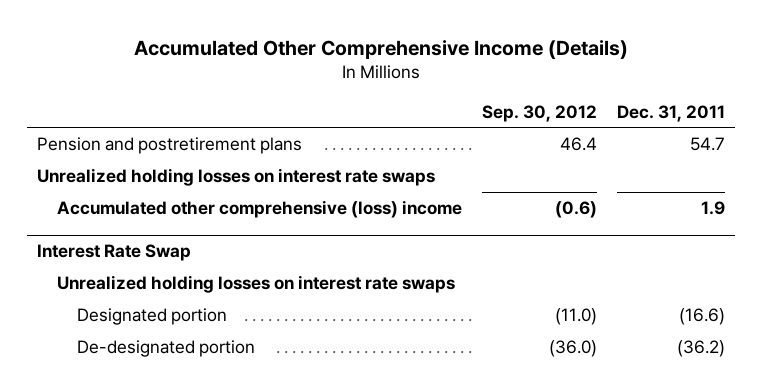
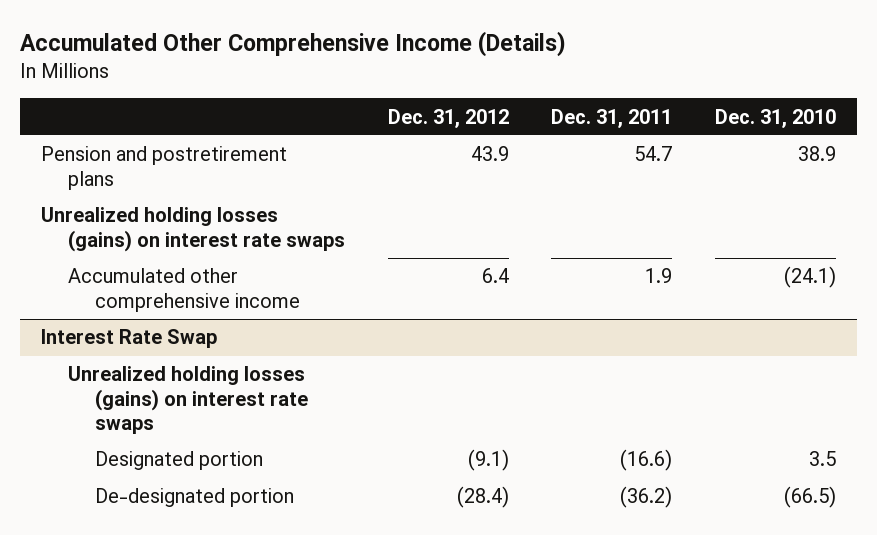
- | Sep. 30, 2012 | Dec. 31, 2011
+ | Dec. 31, 2012 | Dec. 31, 2011 | Dec. 31, 2010
- Unrealized holding losses on interest rate swaps
- Accumulated other comprehensive (loss) income | (0.6) | 1.9
+ Unrealized holding losses (gains) on interest rate swaps
+ Accumulated other comprehensive income | 6.4 | 1.9 | (24.1)
@ Interest Rate Swap
- Unrealized holding losses on interest rate swaps
+ Unrealized holding losses (gains) on interest rate swaps

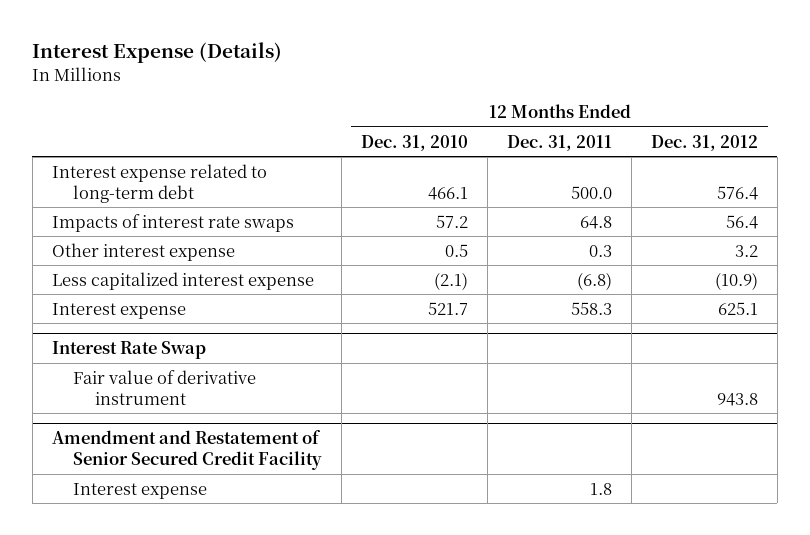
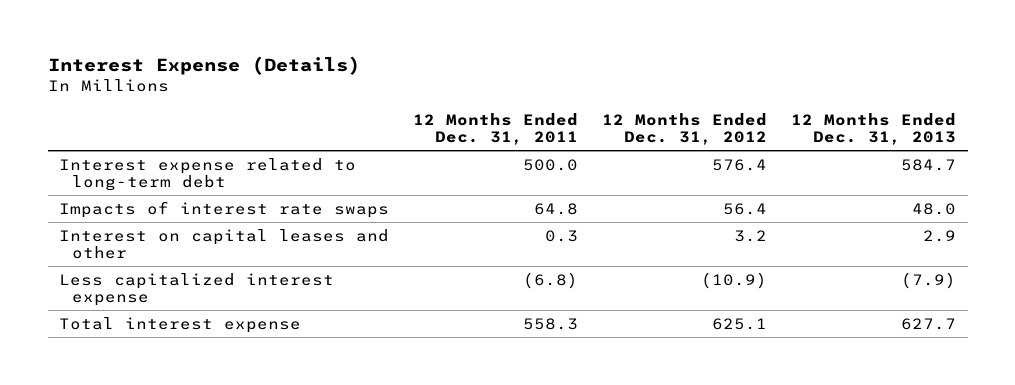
- | 12 Months Ended Dec. 31, 2010 | 12 Months Ended Dec. 31, 2011 | 12 Months Ended Dec. 31, 2012
+ | 12 Months Ended Dec. 31, 2011 | 12 Months Ended Dec. 31, 2012 | 12 Months Ended Dec. 31, 2013
- Other interest expense | 0.5 | 0.3 | 3.2
+ Interest on capital leases and other | 0.3 | 3.2 | 2.9
- Interest expense | 521.7 | 558.3 | 625.1
- Interest Rate Swap
- Fair value of derivative instrument | | | 943.8
- Amendment and Restatement of Senior Secured Credit Facility
- Interest expense | | 1.8 |
+ Total interest expense | 558.3 | 625.1 | 627.7

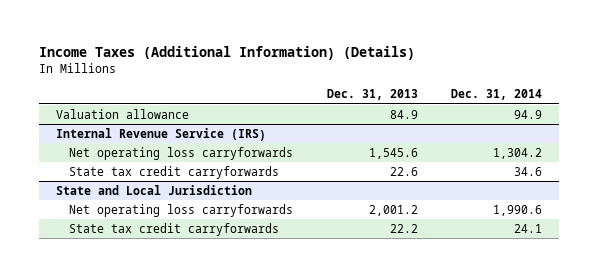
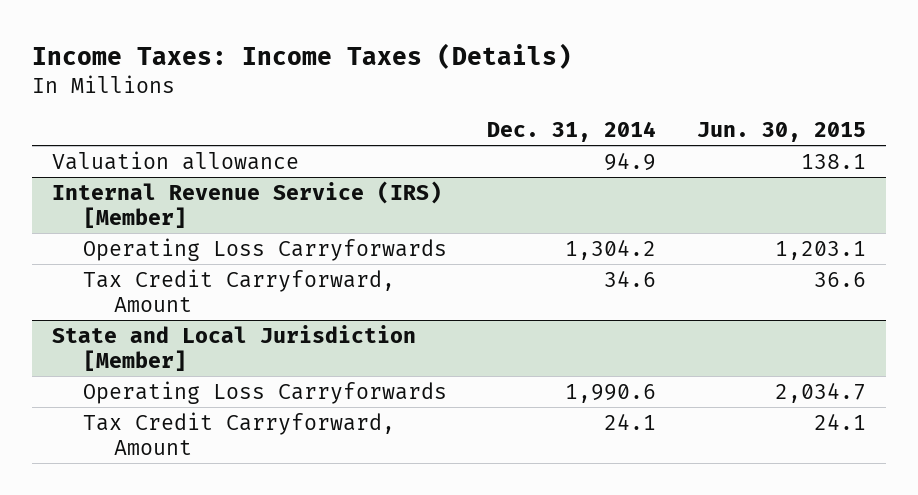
- Income Taxes (Additional Information) (Details)
+ Income Taxes: Income Taxes (Details)
- | Dec. 31, 2013 | Dec. 31, 2014
+ | Dec. 31, 2014 | Jun. 30, 2015
- Internal Revenue Service (IRS)
- Net operating loss carryforwards | 1,545.6 | 1,304.2
- State tax credit carryforwards | 22.6 | 34.6
- State and Local Jurisdiction
- Net operating loss carryforwards | 2,001.2 | 1,990.6
- State tax credit carryforwards | 22.2 | 24.1
+ Internal Revenue Service (IRS) [Member]
+ Operating Loss Carryforwards | 1,304.2 | 1,203.1
+ Tax Credit Carryforward, Amount | 34.6 | 36.6
+ State and Local Jurisdiction [Member]
+ Operating Loss Carryforwards | 1,990.6 | 2,034.7
+ Tax Credit Carryforward, Amount | 24.1 | 24.1

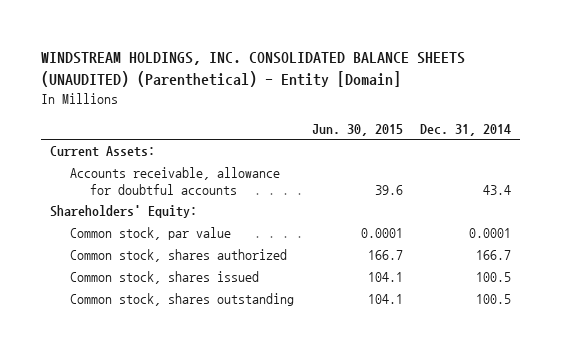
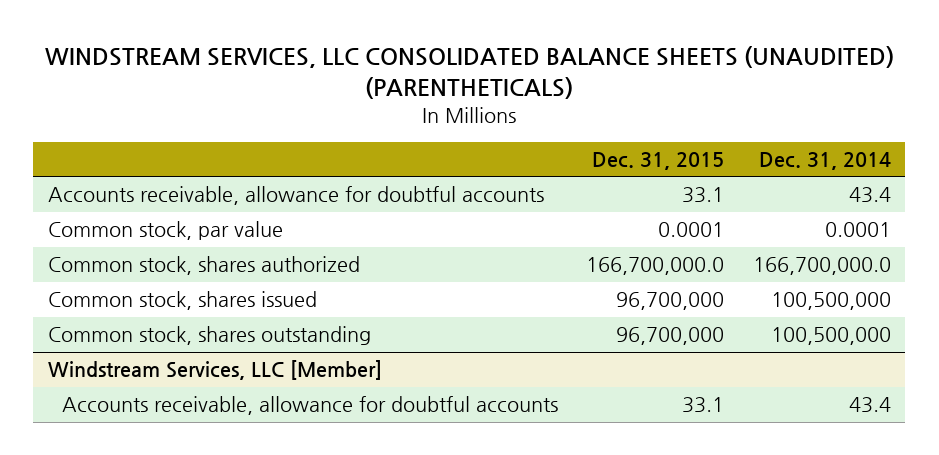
- WINDSTREAM HOLDINGS, INC. CONSOLIDATED BALANCE SHEETS (UNAUDITED) (Parenthetical) - Entity [Domain]
+ WINDSTREAM SERVICES, LLC CONSOLIDATED BALANCE SHEETS (UNAUDITED) (PARENTHETICALS)
- | Jun. 30, 2015 | Dec. 31, 2014
+ | Dec. 31, 2015 | Dec. 31, 2014
- Current Assets:
- Shareholders' Equity:
- Common stock, shares authorized | 166.7 | 166.7
- Common stock, shares issued | 104.1 | 100.5
- Common stock, shares outstanding | 104.1 | 100.5
+ Common stock, shares authorized | 166,700,000.0 | 166,700,000.0
+ Common stock, shares issued | 96,700,000 | 100,500,000
+ Common stock, shares outstanding | 96,700,000 | 100,500,000
+ Windstream Services, LLC [Member]
+ Accounts receivable, allowance for doubtful accounts | 33.1 | 43.4

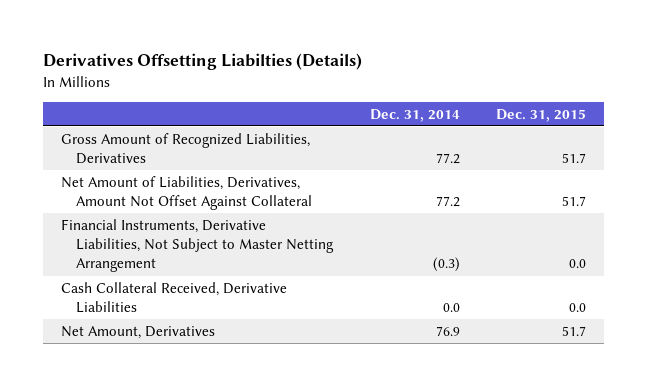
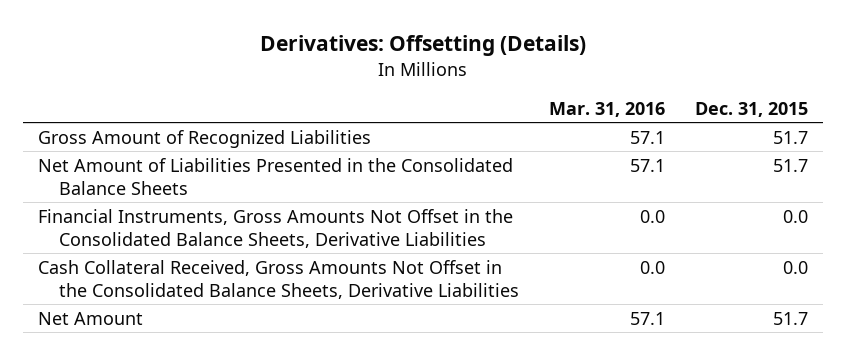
- Derivatives Offsetting Liabilties (Details)
+ Derivatives: Offsetting (Details)
- | Dec. 31, 2014 | Dec. 31, 2015
+ | Mar. 31, 2016 | Dec. 31, 2015
- Gross Amount of Recognized Liabilities, Derivatives | 77.2 | 51.7
- Net Amount of Liabilities, Derivatives, Amount Not Offset Against Collateral | 77.2 | 51.7
- Financial Instruments, Derivative Liabilities, Not Subject to Master Netting Arrangement | (0.3) | 0.0
- Cash Collateral Received, Derivative Liabilities | 0.0 | 0.0
- Net Amount, Derivatives | 76.9 | 51.7
+ Gross Amount of Recognized Liabilities | 57.1 | 51.7
+ Net Amount of Liabilities Presented in the Consolidated Balance Sheets | 57.1 | 51.7
+ Financial Instruments, Gross Amounts Not Offset in the Consolidated Balance Sheets, Derivative Liabilities | 0.0 | 0.0
+ Cash Collateral Received, Gross Amounts Not Offset in the Consolidated Balance Sheets, Derivative Liabilities | 0.0 | 0.0
+ Net Amount | 57.1 | 51.7

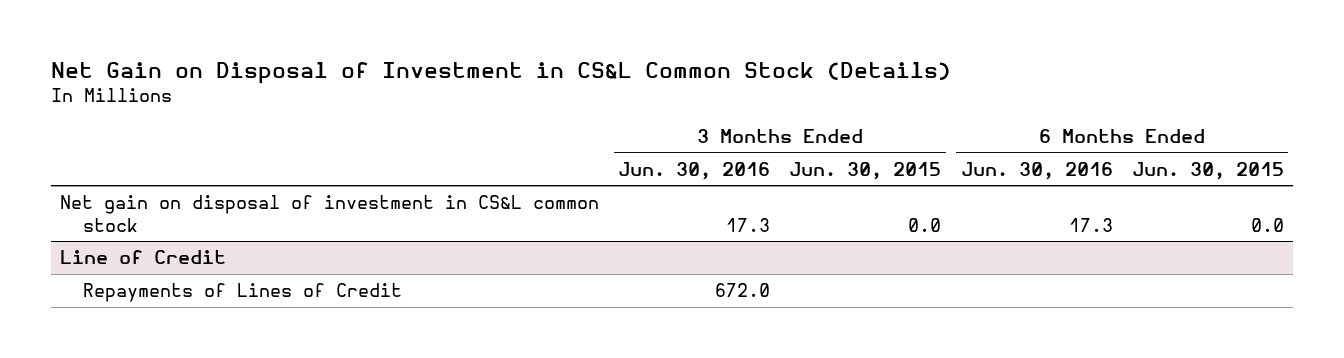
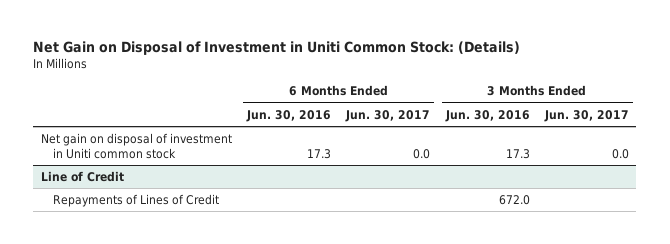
- Net Gain on Disposal of Investment in CS&L Common Stock (Details)
+ Net Gain on Disposal of Investment in Uniti Common Stock: (Details)
- | 3 Months Ended Jun. 30, 2016 | 3 Months Ended Jun. 30, 2015 | 6 Months Ended Jun. 30, 2016 | 6 Months Ended Jun. 30, 2015
+ | 6 Months Ended Jun. 30, 2016 | 6 Months Ended Jun. 30, 2017 | 3 Months Ended Jun. 30, 2016 | 3 Months Ended Jun. 30, 2017
- Net gain on disposal of investment in CS&L common stock | 17.3 | 0.0 | 17.3 | 0.0
+ Net gain on disposal of investment in Uniti common stock | 17.3 | 0.0 | 17.3 | 0.0

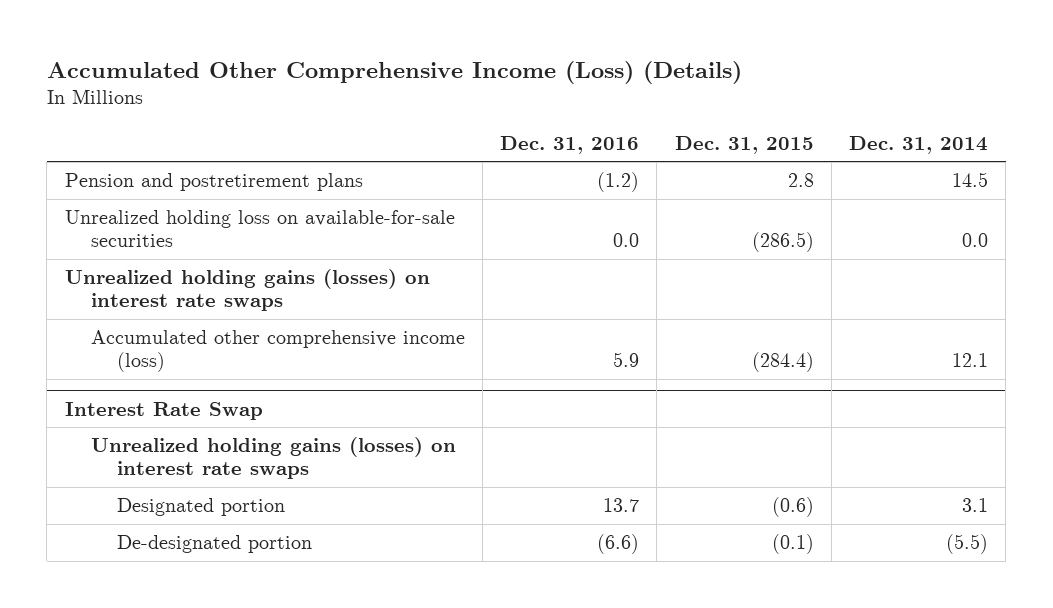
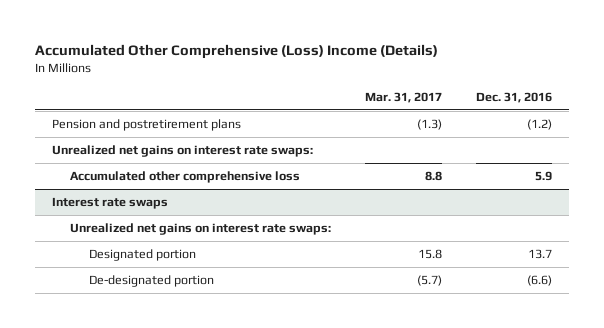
- Accumulated Other Comprehensive Income (Loss) (Details)
+ Accumulated Other Comprehensive (Loss) Income (Details)
- | Dec. 31, 2016 | Dec. 31, 2015 | Dec. 31, 2014
+ | Mar. 31, 2017 | Dec. 31, 2016
- Unrealized holding loss on available-for-sale securities | 0.0 | (286.5) | 0.0
- Unrealized holding gains (losses) on interest rate swaps
- Accumulated other comprehensive income (loss) | 5.9 | (284.4) | 12.1
- Interest Rate Swap
- Unrealized holding gains (losses) on interest rate swaps
+ Unrealized net gains on interest rate swaps:
+ Accumulated other comprehensive loss | 8.8 | 5.9
+ Interest rate swaps
+ Unrealized net gains on interest rate swaps:

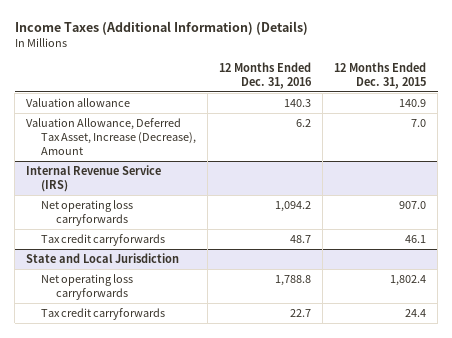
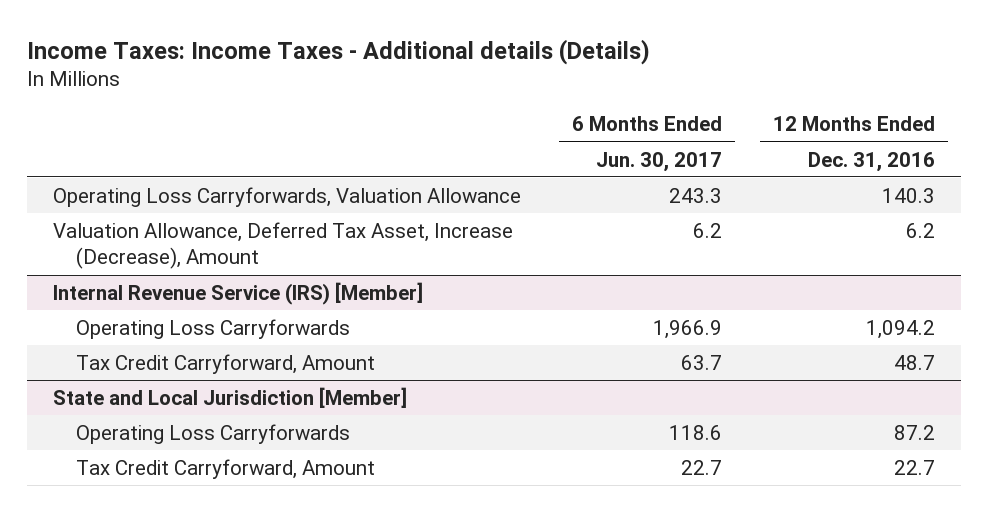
- Income Taxes (Additional Information) (Details)
+ Income Taxes: Income Taxes - Additional details (Details)
- | 12 Months Ended Dec. 31, 2016 | 12 Months Ended Dec. 31, 2015
+ | 6 Months Ended Jun. 30, 2017 | 12 Months Ended Dec. 31, 2016
- Valuation allowance | 140.3 | 140.9
+ Operating Loss Carryforwards, Valuation Allowance | 243.3 | 140.3
- Internal Revenue Service (IRS)
- Net operating loss carryforwards | 1,094.2 | 907.0
- Tax credit carryforwards | 48.7 | 46.1
- State and Local Jurisdiction
- Net operating loss carryforwards | 1,788.8 | 1,802.4
- Tax credit carryforwards | 22.7 | 24.4
+ Internal Revenue Service (IRS) [Member]
+ Operating Loss Carryforwards | 1,966.9 | 1,094.2
+ Tax Credit Carryforward, Amount | 63.7 | 48.7
+ State and Local Jurisdiction [Member]
+ Operating Loss Carryforwards | 118.6 | 87.2
+ Tax Credit Carryforward, Amount | 22.7 | 22.7

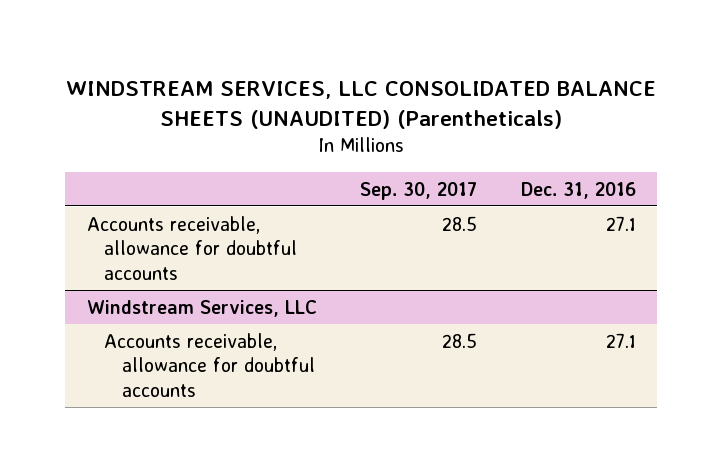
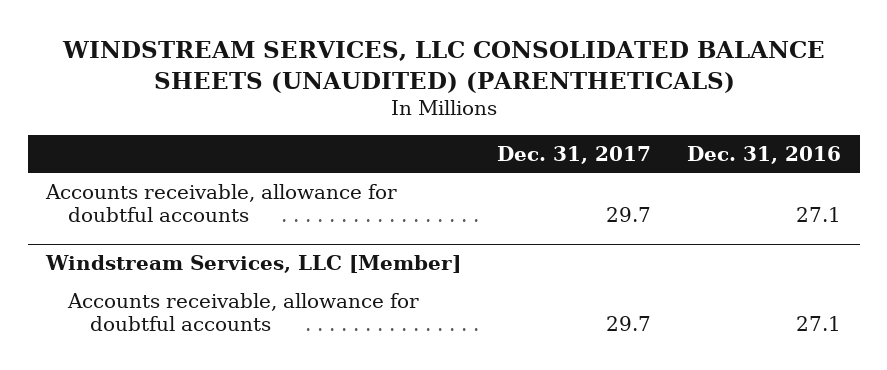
- WINDSTREAM SERVICES, LLC CONSOLIDATED BALANCE SHEETS (UNAUDITED) (Parentheticals)
+ WINDSTREAM SERVICES, LLC CONSOLIDATED BALANCE SHEETS (UNAUDITED) (PARENTHETICALS)
- | Sep. 30, 2017 | Dec. 31, 2016
+ | Dec. 31, 2017 | Dec. 31, 2016
- Windstream Services, LLC
+ Windstream Services, LLC [Member]

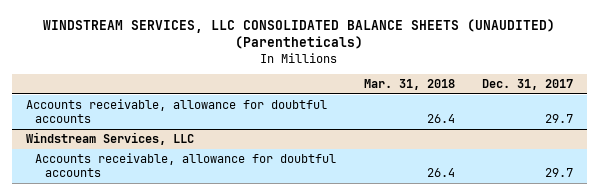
- WINDSTREAM SERVICES, LLC CONSOLIDATED BALANCE SHEETS (UNAUDITED) (PARENTHETICALS)
+ WINDSTREAM SERVICES, LLC CONSOLIDATED BALANCE SHEETS (UNAUDITED) (Parentheticals)
- | Dec. 31, 2017 | Dec. 31, 2016
+ | Mar. 31, 2018 | Dec. 31, 2017
- Windstream Services, LLC [Member]
+ Windstream Services, LLC

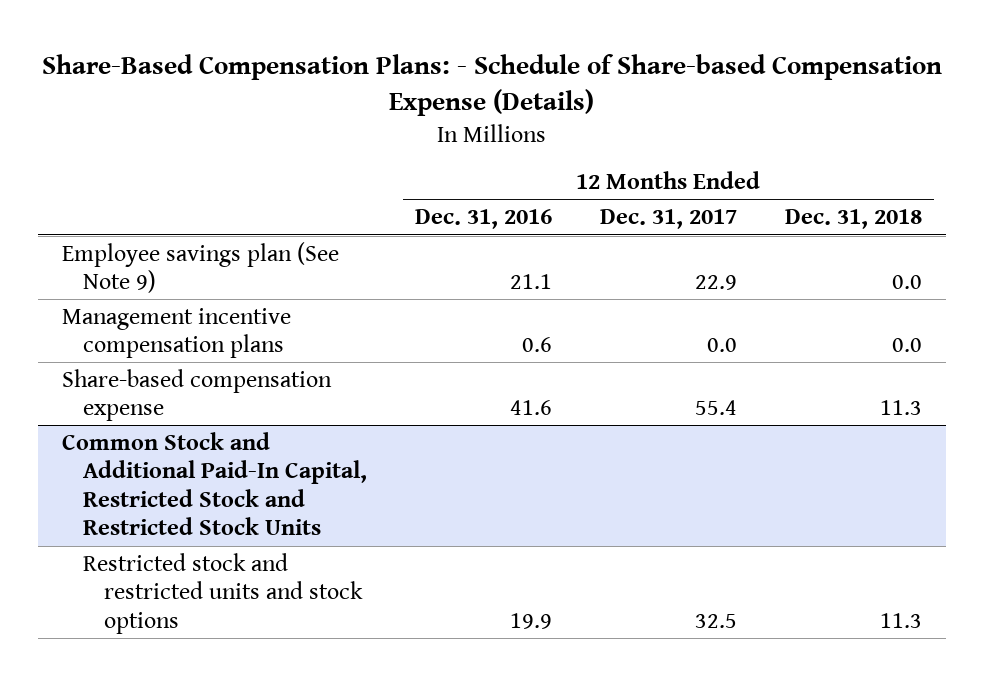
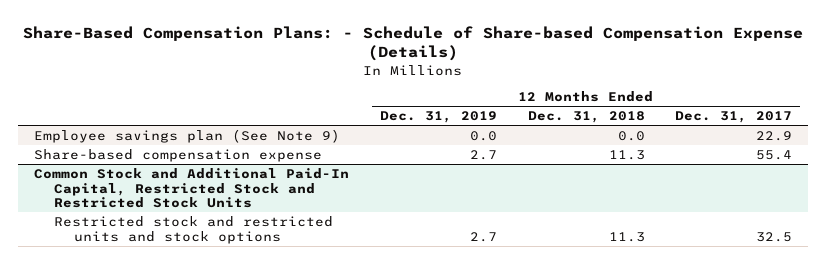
- | 12 Months Ended Dec. 31, 2016 | 12 Months Ended Dec. 31, 2017 | 12 Months Ended Dec. 31, 2018
+ | 12 Months Ended Dec. 31, 2019 | 12 Months Ended Dec. 31, 2018 | 12 Months Ended Dec. 31, 2017
- Management incentive compensation plans | 0.6 | 0.0 | 0.0

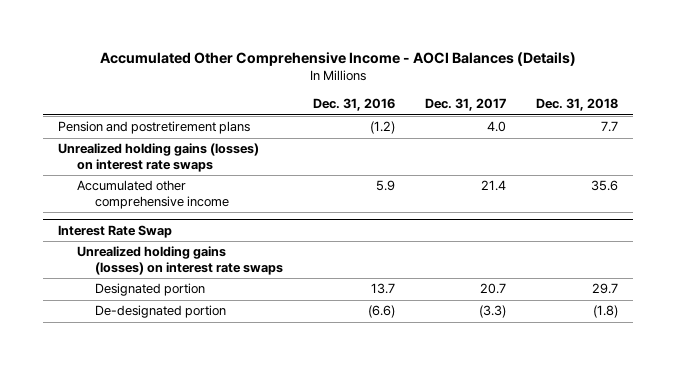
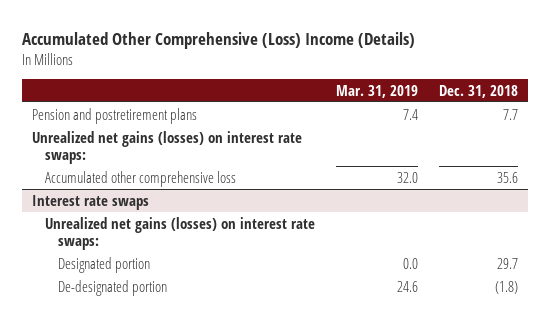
- Accumulated Other Comprehensive Income - AOCI Balances (Details)
+ Accumulated Other Comprehensive (Loss) Income (Details)
- | Dec. 31, 2016 | Dec. 31, 2017 | Dec. 31, 2018
+ | Mar. 31, 2019 | Dec. 31, 2018
- Unrealized holding gains (losses) on interest rate swaps
- Accumulated other comprehensive income | 5.9 | 21.4 | 35.6
- Interest Rate Swap
- Unrealized holding gains (losses) on interest rate swaps
+ Unrealized net gains (losses) on interest rate swaps:
+ Accumulated other comprehensive loss | 32.0 | 35.6
+ Interest rate swaps
+ Unrealized net gains (losses) on interest rate swaps:

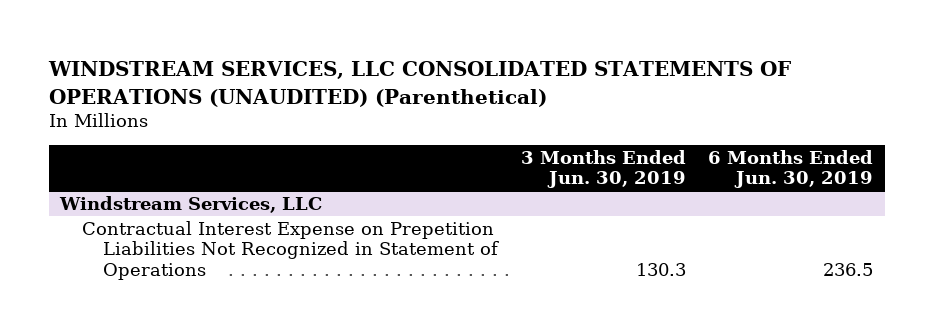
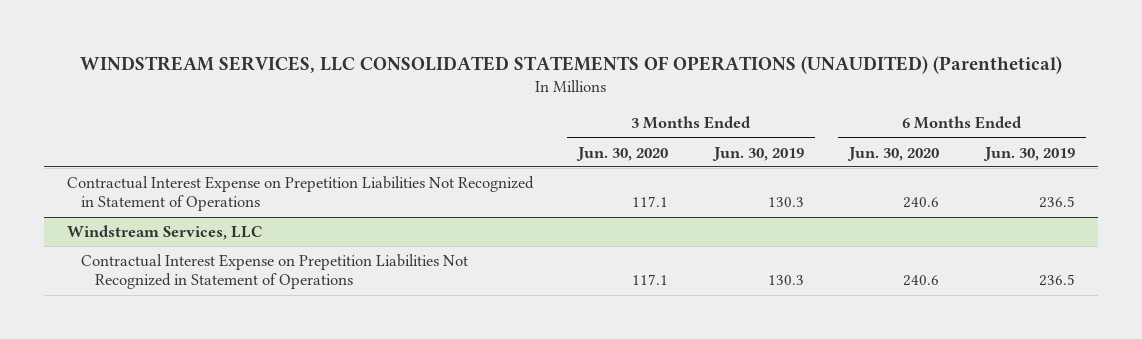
- | 3 Months Ended Jun. 30, 2019 | 6 Months Ended Jun. 30, 2019
+ | 3 Months Ended Jun. 30, 2020 | 3 Months Ended Jun. 30, 2019 | 6 Months Ended Jun. 30, 2020 | 6 Months Ended Jun. 30, 2019
+ Contractual Interest Expense on Prepetition Liabilities Not Recognized in Statement of Operations | 117.1 | 130.3 | 240.6 | 236.5

